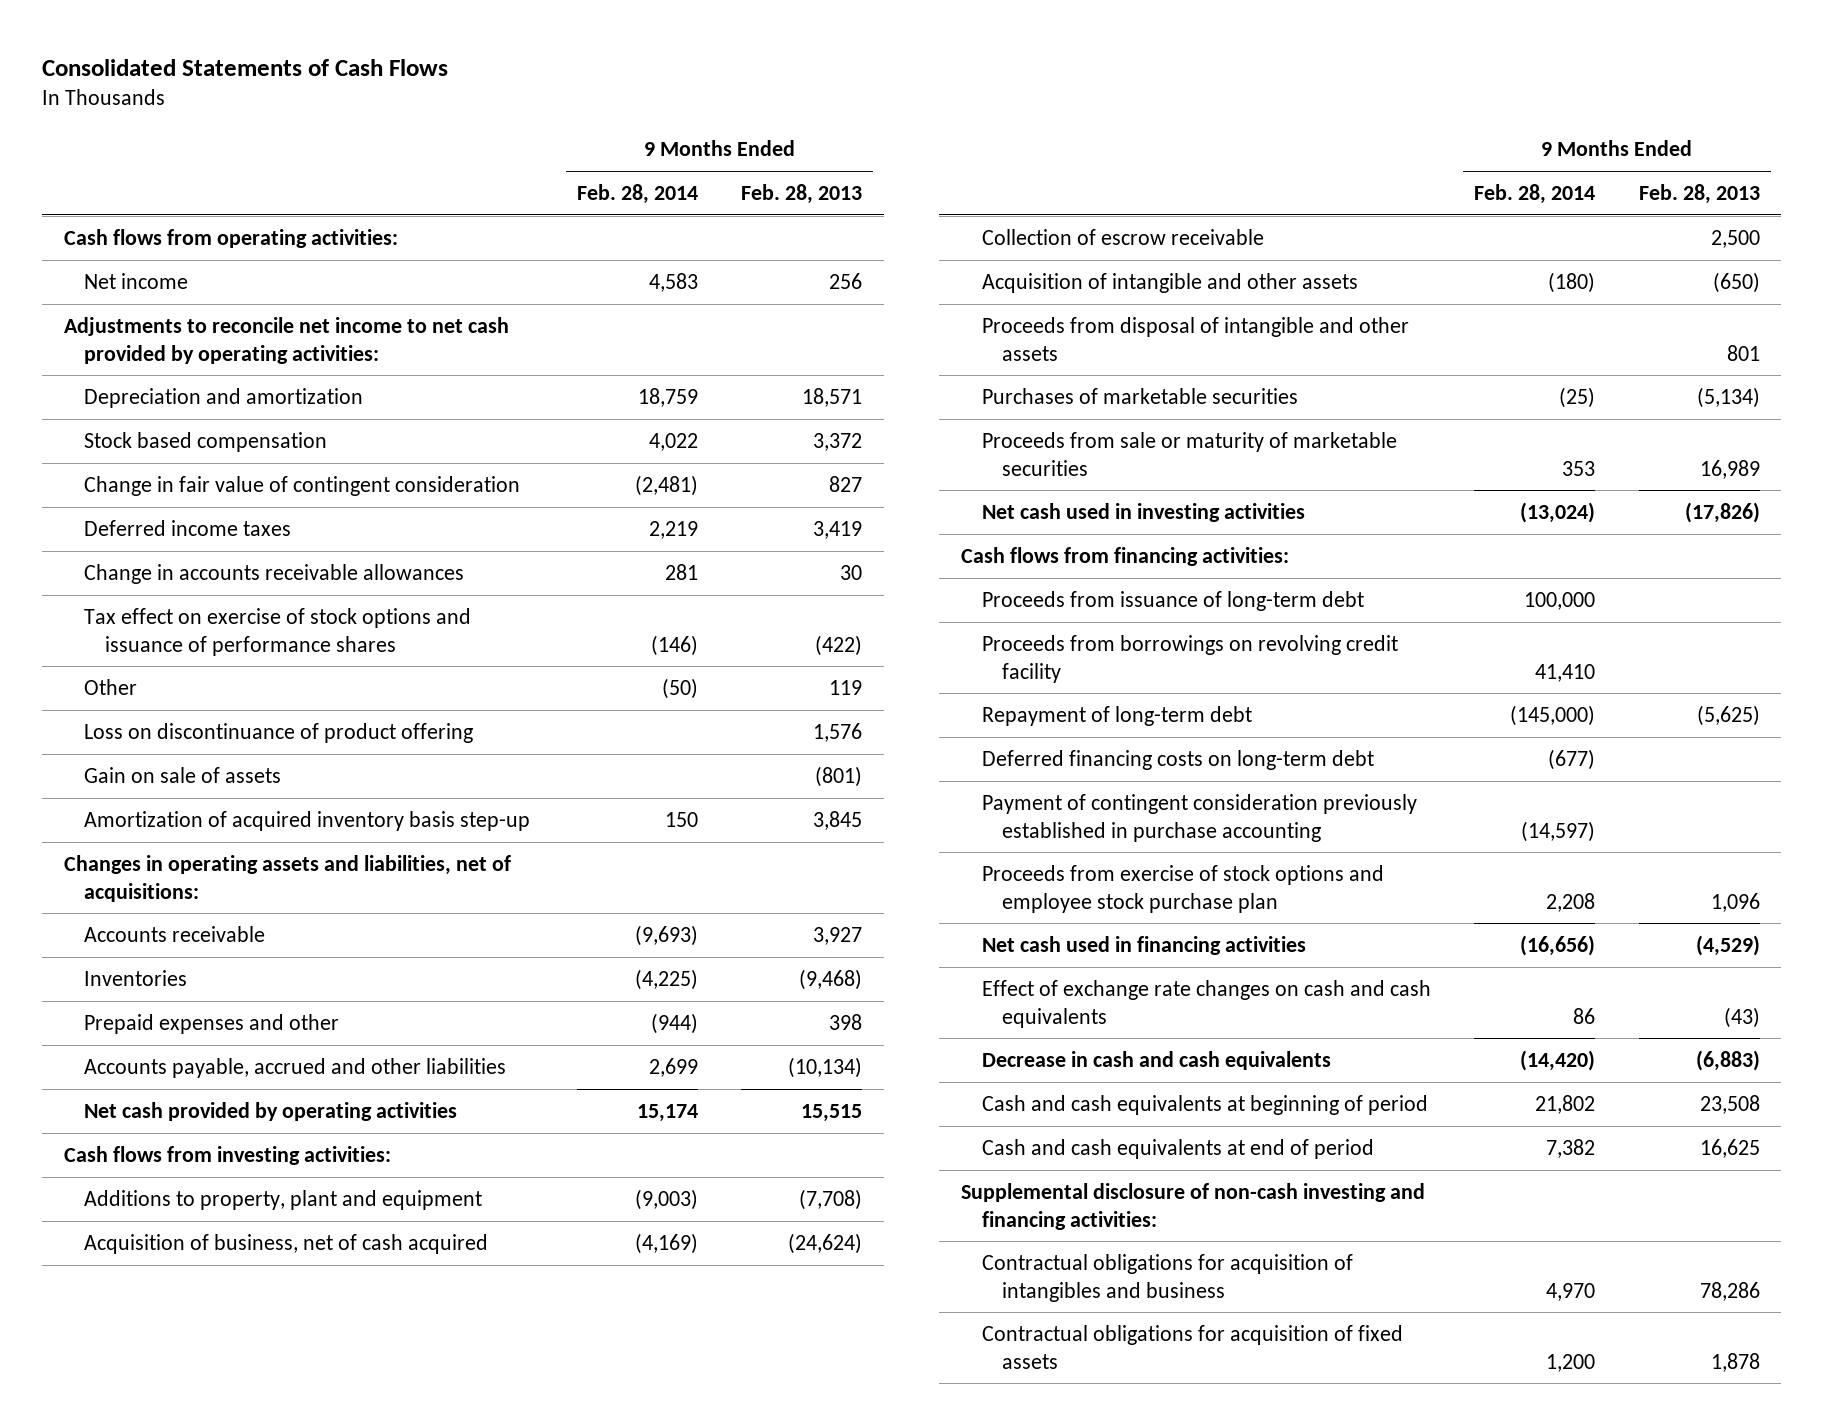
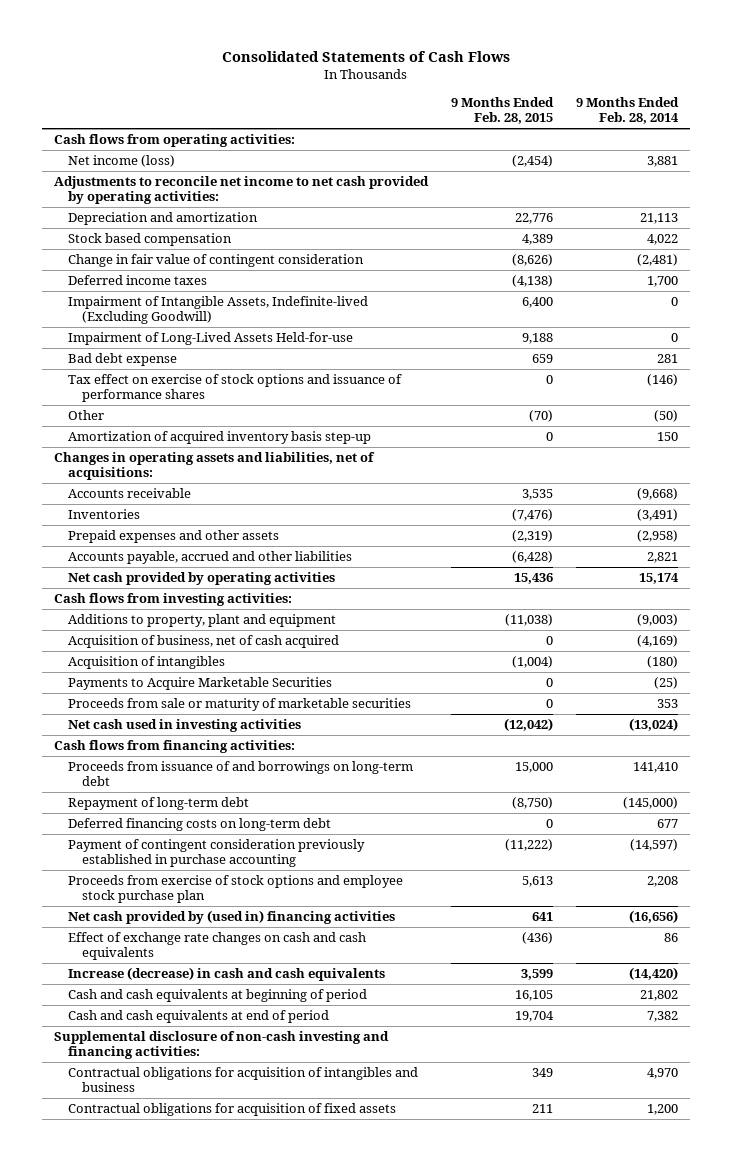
- | 9 Months Ended Feb. 28, 2014 | 9 Months Ended Feb. 28, 2013
+ | 9 Months Ended Feb. 28, 2015 | 9 Months Ended Feb. 28, 2014
- Net income | 4,583 | 256
+ Net income (loss) | (2,454) | 3,881
- Depreciation and amortization | 18,759 | 18,571
+ Depreciation and amortization | 22,776 | 21,113
- Deferred income taxes | 2,219 | 3,419
- Change in accounts receivable allowances | 281 | 30
+ Deferred income taxes | (4,138) | 1,700
+ Impairment of Intangible Assets, Indefinite-lived (Excluding Goodwill) | 6,400 | 0
+ Impairment of Long-Lived Assets Held-for-use | 9,188 | 0
+ Bad debt expense | 659 | 281
- Loss on discontinuance of product offering | | 1,576
- Gain on sale of assets | | (801)
- Accounts receivable | (9,693) | 3,927
- Inventories | (4,225) | (9,468)
- Prepaid expenses and other | (944) | 398
- Accounts payable, accrued and other liabilities | 2,699 | (10,134)
+ Accounts receivable | 3,535 | (9,668)
+ Inventories | (7,476) | (3,491)
+ Prepaid expenses and other assets | (2,319) | (2,958)
+ Accounts payable, accrued and other liabilities | (6,428) | 2,821
- Collection of escrow receivable | | 2,500
- Acquisition of intangible and other assets | (180) | (650)
- Proceeds from disposal of intangible and other assets | | 801
- Purchases of marketable securities | (25) | (5,134)
+ Acquisition of intangibles | (1,004) | (180)
+ Payments to Acquire Marketable Securities | 0 | (25)
- Proceeds from issuance of long-term debt | 100,000 |
- Proceeds from borrowings on revolving credit facility | 41,410 |
+ Proceeds from issuance of and borrowings on long-term debt | 15,000 | 141,410
- Deferred financing costs on long-term debt | (677) |
+ Deferred financing costs on long-term debt | 0 | 677
- Net cash used in financing activities | (16,656) | (4,529)
+ Net cash provided by (used in) financing activities | 641 | (16,656)
- Decrease in cash and cash equivalents | (14,420) | (6,883)
+ Increase (decrease) in cash and cash equivalents | 3,599 | (14,420)

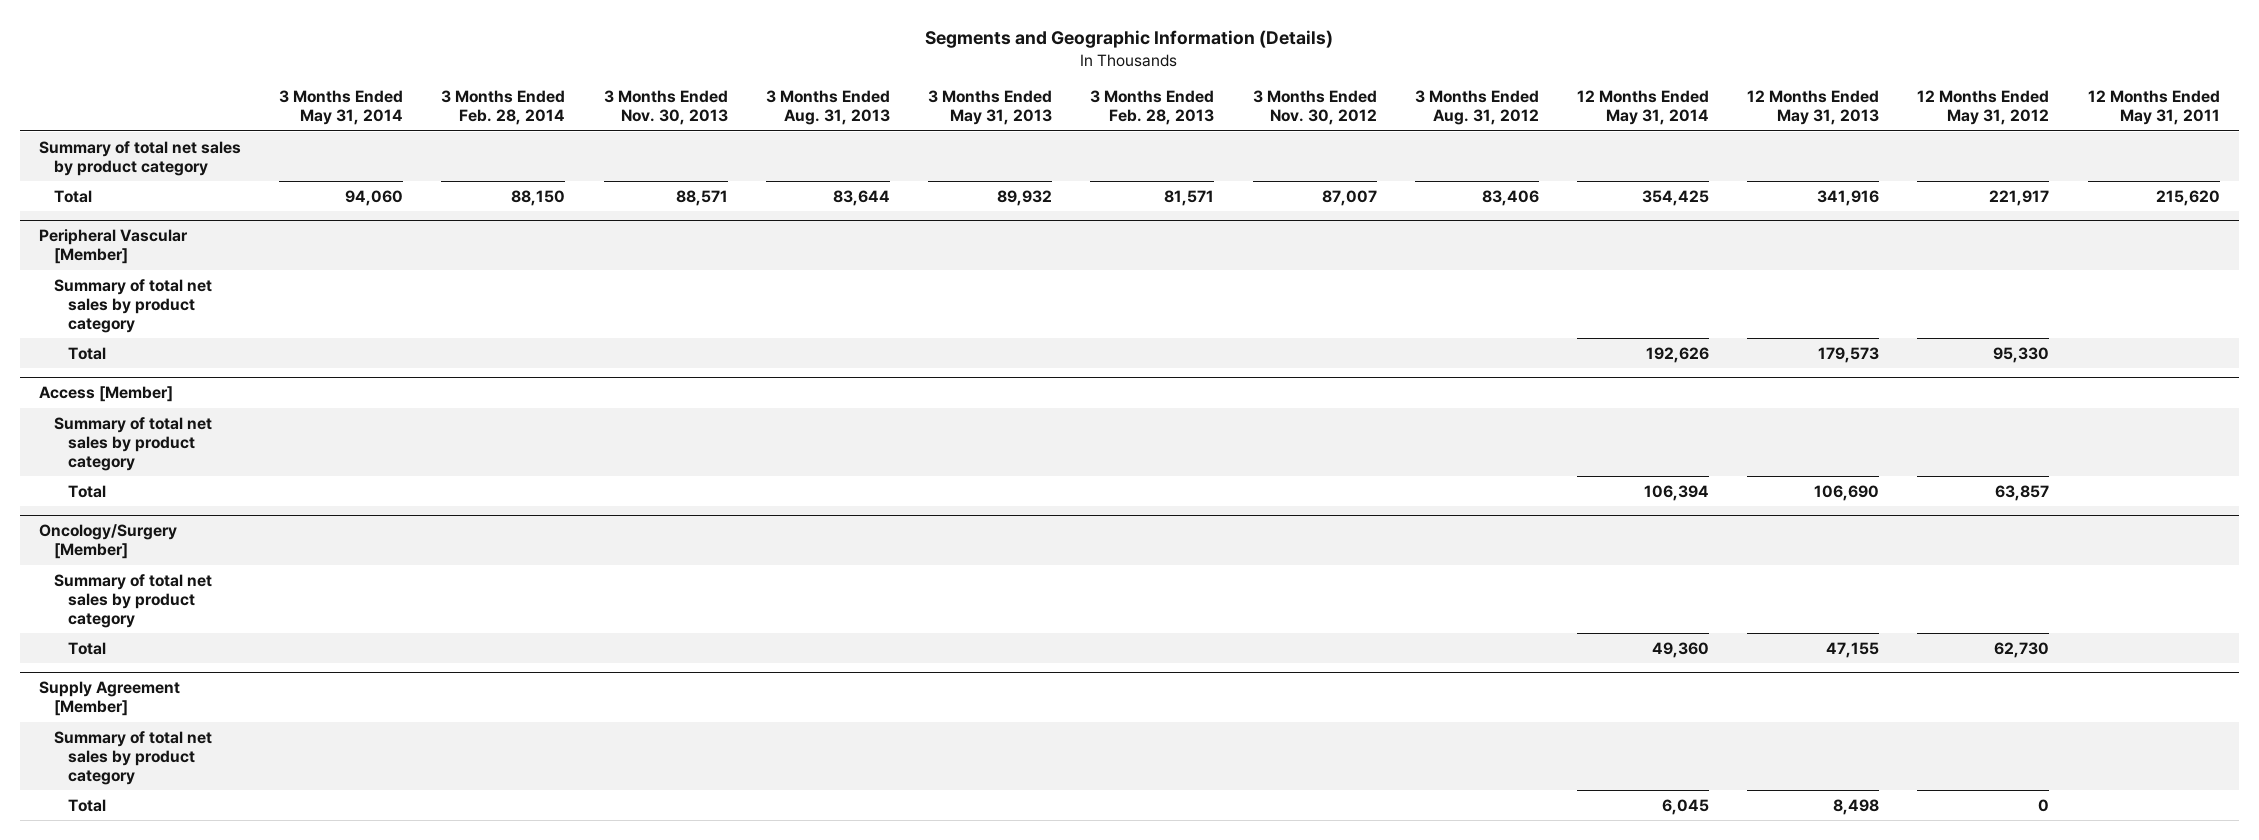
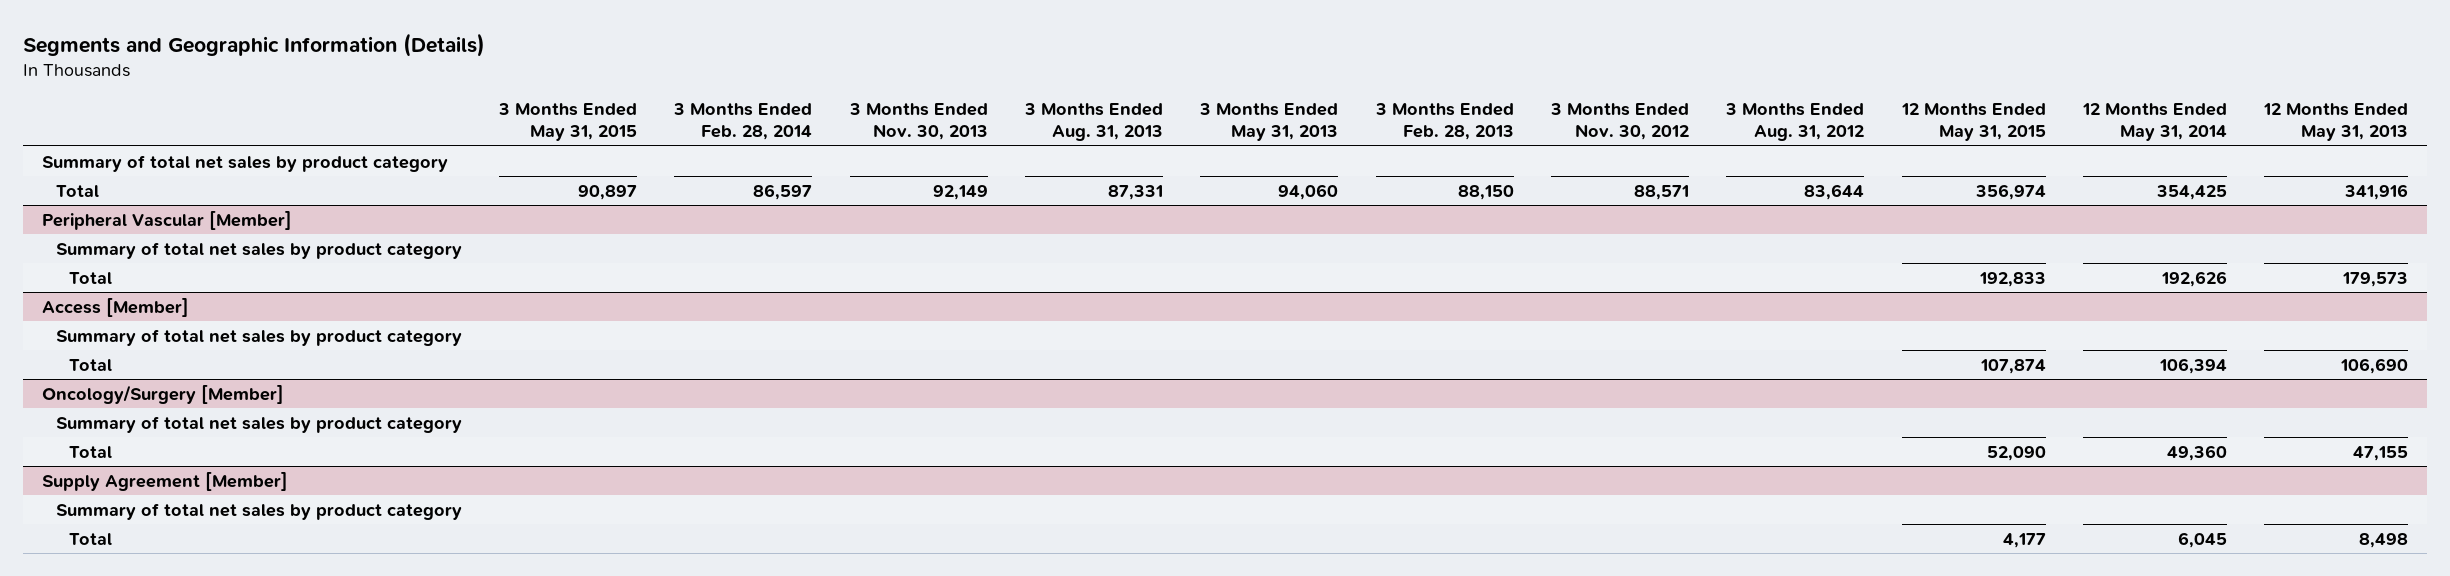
- | 3 Months Ended May 31, 2014 | 3 Months Ended Feb. 28, 2014 | 3 Months Ended Nov. 30, 2013 | 3 Months Ended Aug. 31, 2013 | 3 Months Ended May 31, 2013 | 3 Months Ended Feb. 28, 2013 | 3 Months Ended Nov. 30, 2012 | 3 Months Ended Aug. 31, 2012 | 12 Months Ended May 31, 2014 | 12 Months Ended May 31, 2013 | 12 Months Ended May 31, 2012 | 12 Months Ended May 31, 2011
+ | 3 Months Ended May 31, 2015 | 3 Months Ended Feb. 28, 2014 | 3 Months Ended Nov. 30, 2013 | 3 Months Ended Aug. 31, 2013 | 3 Months Ended May 31, 2013 | 3 Months Ended Feb. 28, 2013 | 3 Months Ended Nov. 30, 2012 | 3 Months Ended Aug. 31, 2012 | 12 Months Ended May 31, 2015 | 12 Months Ended May 31, 2014 | 12 Months Ended May 31, 2013
- Total | 94,060 | 88,150 | 88,571 | 83,644 | 89,932 | 81,571 | 87,007 | 83,406 | 354,425 | 341,916 | 221,917 | 215,620
+ Total | 90,897 | 86,597 | 92,149 | 87,331 | 94,060 | 88,150 | 88,571 | 83,644 | 356,974 | 354,425 | 341,916

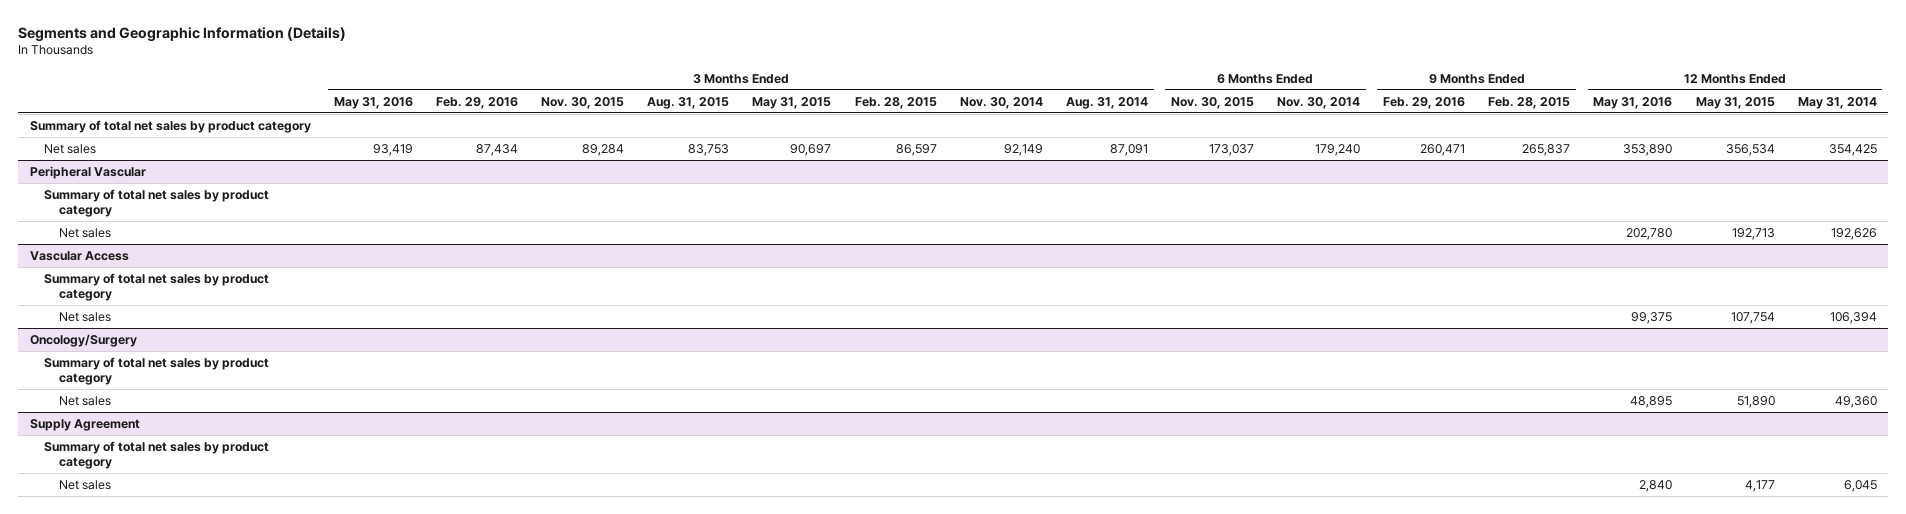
- | 3 Months Ended May 31, 2015 | 3 Months Ended Feb. 28, 2014 | 3 Months Ended Nov. 30, 2013 | 3 Months Ended Aug. 31, 2013 | 3 Months Ended May 31, 2013 | 3 Months Ended Feb. 28, 2013 | 3 Months Ended Nov. 30, 2012 | 3 Months Ended Aug. 31, 2012 | 12 Months Ended May 31, 2015 | 12 Months Ended May 31, 2014 | 12 Months Ended May 31, 2013
+ | 3 Months Ended May 31, 2016 | 3 Months Ended Feb. 29, 2016 | 3 Months Ended Nov. 30, 2015 | 3 Months Ended Aug. 31, 2015 | 3 Months Ended May 31, 2015 | 3 Months Ended Feb. 28, 2015 | 3 Months Ended Nov. 30, 2014 | 3 Months Ended Aug. 31, 2014 | 6 Months Ended Nov. 30, 2015 | 6 Months Ended Nov. 30, 2014 | 9 Months Ended Feb. 29, 2016 | 9 Months Ended Feb. 28, 2015 | 12 Months Ended May 31, 2016 | 12 Months Ended May 31, 2015 | 12 Months Ended May 31, 2014
- Total | 90,897 | 86,597 | 92,149 | 87,331 | 94,060 | 88,150 | 88,571 | 83,644 | 356,974 | 354,425 | 341,916
- Peripheral Vascular [Member]
+ Net sales | 93,419 | 87,434 | 89,284 | 83,753 | 90,697 | 86,597 | 92,149 | 87,091 | 173,037 | 179,240 | 260,471 | 265,837 | 353,890 | 356,534 | 354,425
+ Peripheral Vascular
- Total | | | | | | | | | 192,833 | 192,626 | 179,573
- Access [Member]
+ Net sales | | | | | | | | | | | | | 202,780 | 192,713 | 192,626
+ Vascular Access
- Total | | | | | | | | | 107,874 | 106,394 | 106,690
- Oncology/Surgery [Member]
+ Net sales | | | | | | | | | | | | | 99,375 | 107,754 | 106,394
+ Oncology/Surgery
- Total | | | | | | | | | 52,090 | 49,360 | 47,155
- Supply Agreement [Member]
+ Net sales | | | | | | | | | | | | | 48,895 | 51,890 | 49,360
+ Supply Agreement
- Total | | | | | | | | | 4,177 | 6,045 | 8,498
+ Net sales | | | | | | | | | | | | | 2,840 | 4,177 | 6,045

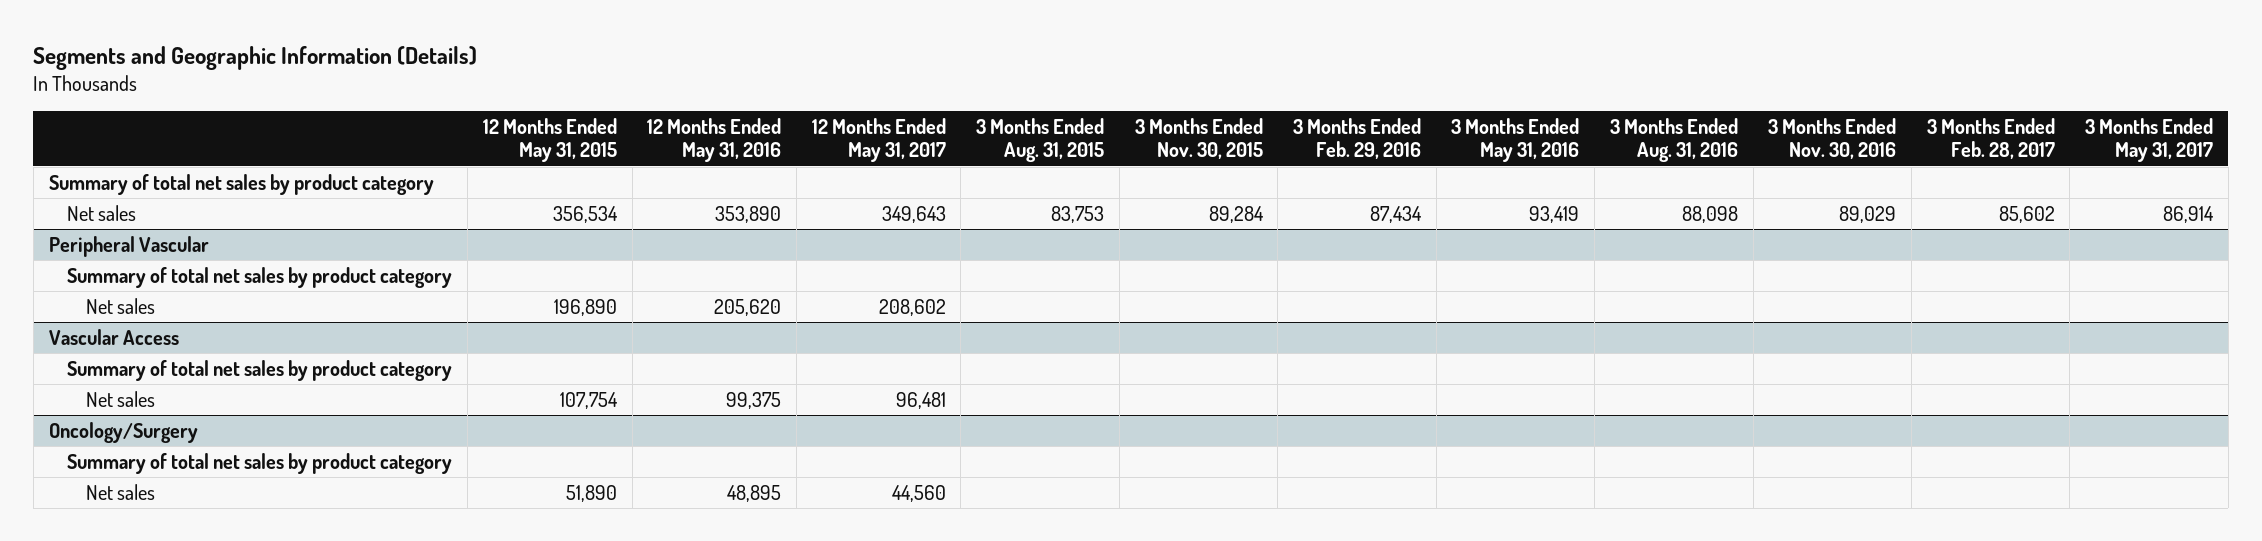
- | 3 Months Ended May 31, 2016 | 3 Months Ended Feb. 29, 2016 | 3 Months Ended Nov. 30, 2015 | 3 Months Ended Aug. 31, 2015 | 3 Months Ended May 31, 2015 | 3 Months Ended Feb. 28, 2015 | 3 Months Ended Nov. 30, 2014 | 3 Months Ended Aug. 31, 2014 | 6 Months Ended Nov. 30, 2015 | 6 Months Ended Nov. 30, 2014 | 9 Months Ended Feb. 29, 2016 | 9 Months Ended Feb. 28, 2015 | 12 Months Ended May 31, 2016 | 12 Months Ended May 31, 2015 | 12 Months Ended May 31, 2014
+ | 12 Months Ended May 31, 2015 | 12 Months Ended May 31, 2016 | 12 Months Ended May 31, 2017 | 3 Months Ended Aug. 31, 2015 | 3 Months Ended Nov. 30, 2015 | 3 Months Ended Feb. 29, 2016 | 3 Months Ended May 31, 2016 | 3 Months Ended Aug. 31, 2016 | 3 Months Ended Nov. 30, 2016 | 3 Months Ended Feb. 28, 2017 | 3 Months Ended May 31, 2017
@ Peripheral Vascular
- Net sales | | | | | | | | | | | | | 202,780 | 192,713 | 192,626
+ Net sales | 196,890 | 205,620 | 208,602 | | | | | | | |
- Supply Agreement
- Summary of total net sales by product category
- Net sales | | | | | | | | | | | | | 2,840 | 4,177 | 6,045

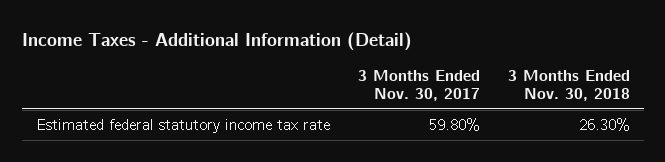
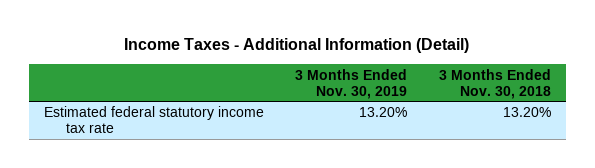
- | 3 Months Ended Nov. 30, 2017 | 3 Months Ended Nov. 30, 2018
+ | 3 Months Ended Nov. 30, 2019 | 3 Months Ended Nov. 30, 2018
- Estimated federal statutory income tax rate | 59.80% | 26.30%
+ Estimated federal statutory income tax rate | 13.20% | 13.20%

